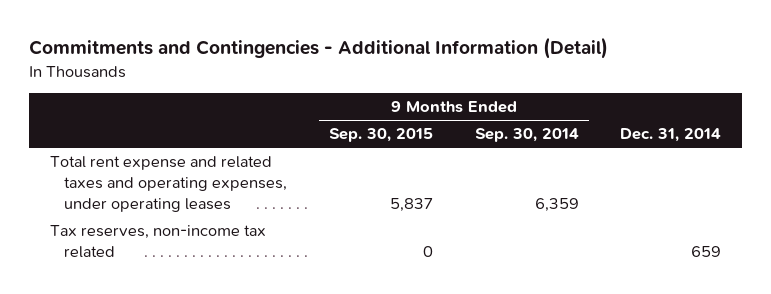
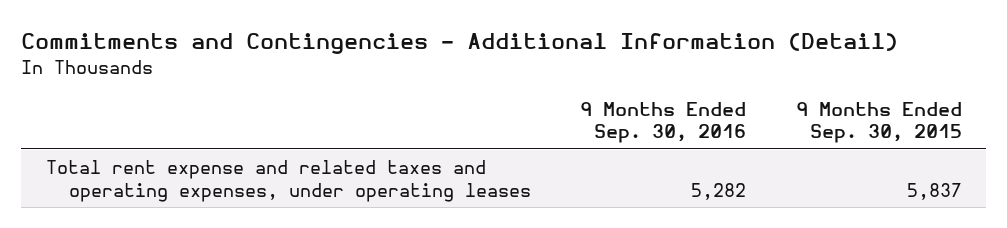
- | 9 Months Ended Sep. 30, 2015 | 9 Months Ended Sep. 30, 2014 | Dec. 31, 2014
+ | 9 Months Ended Sep. 30, 2016 | 9 Months Ended Sep. 30, 2015
- Tax reserves, non-income tax related | 0 | | 659

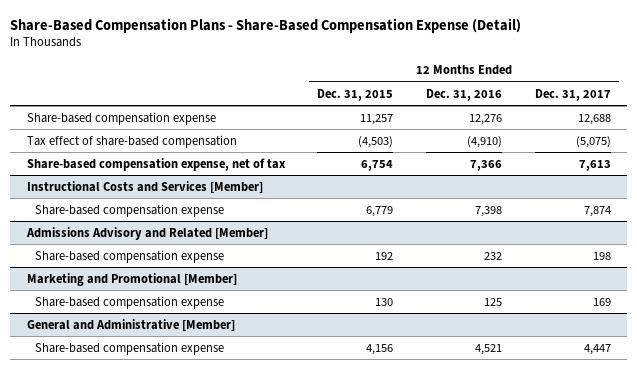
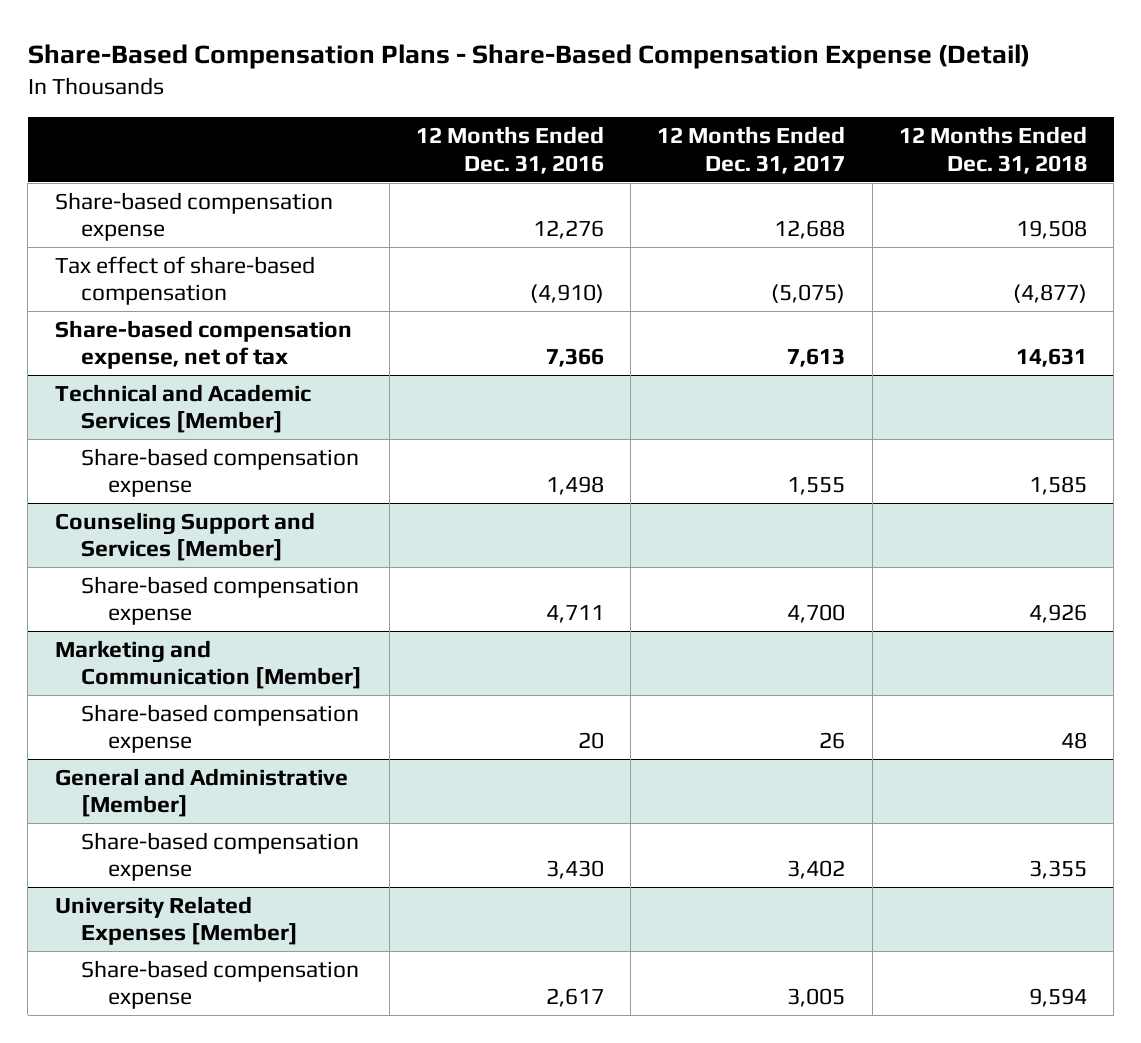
- | 12 Months Ended Dec. 31, 2015 | 12 Months Ended Dec. 31, 2016 | 12 Months Ended Dec. 31, 2017
+ | 12 Months Ended Dec. 31, 2016 | 12 Months Ended Dec. 31, 2017 | 12 Months Ended Dec. 31, 2018
- Instructional Costs and Services [Member]
- Share-based compensation expense | 6,779 | 7,398 | 7,874
- Admissions Advisory and Related [Member]
- Share-based compensation expense | 192 | 232 | 198
- Marketing and Promotional [Member]
- Share-based compensation expense | 130 | 125 | 169
+ Technical and Academic Services [Member]
+ Share-based compensation expense | 1,498 | 1,555 | 1,585
+ Counseling Support and Services [Member]
+ Share-based compensation expense | 4,711 | 4,700 | 4,926
+ Marketing and Communication [Member]
+ Share-based compensation expense | 20 | 26 | 48
@ General and Administrative [Member]
- Share-based compensation expense | 4,156 | 4,521 | 4,447
+ Share-based compensation expense | 3,430 | 3,402 | 3,355
+ University Related Expenses [Member]
+ Share-based compensation expense | 2,617 | 3,005 | 9,594

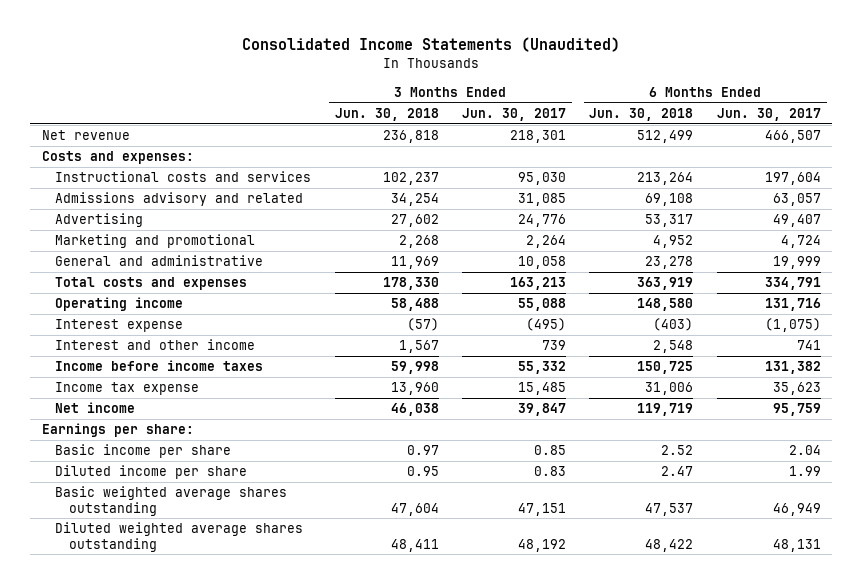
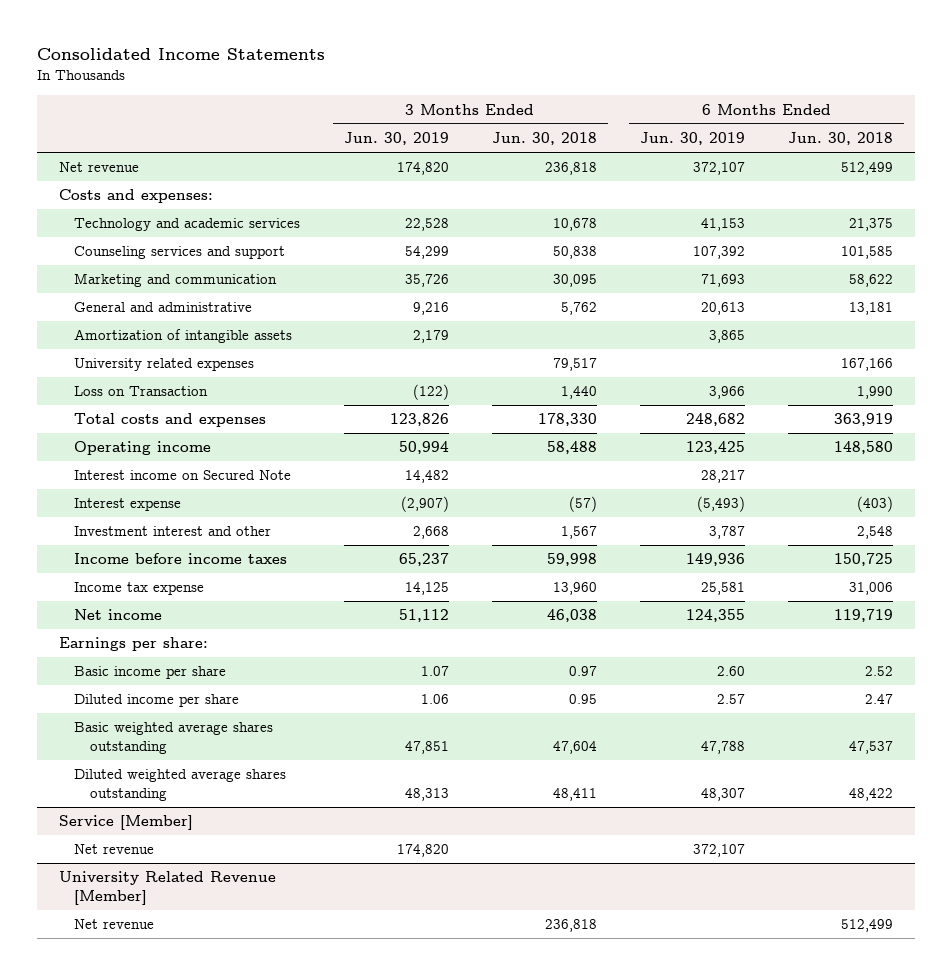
- Consolidated Income Statements (Unaudited)
+ Consolidated Income Statements
- | 3 Months Ended Jun. 30, 2018 | 3 Months Ended Jun. 30, 2017 | 6 Months Ended Jun. 30, 2018 | 6 Months Ended Jun. 30, 2017
+ | 3 Months Ended Jun. 30, 2019 | 3 Months Ended Jun. 30, 2018 | 6 Months Ended Jun. 30, 2019 | 6 Months Ended Jun. 30, 2018
- Instructional costs and services | 102,237 | 95,030 | 213,264 | 197,604
- Admissions advisory and related | 34,254 | 31,085 | 69,108 | 63,057
- Advertising | 27,602 | 24,776 | 53,317 | 49,407
- Marketing and promotional | 2,268 | 2,264 | 4,952 | 4,724
- General and administrative | 11,969 | 10,058 | 23,278 | 19,999
+ Technology and academic services | 22,528 | 10,678 | 41,153 | 21,375
+ Counseling services and support | 54,299 | 50,838 | 107,392 | 101,585
+ Marketing and communication | 35,726 | 30,095 | 71,693 | 58,622
+ General and administrative | 9,216 | 5,762 | 20,613 | 13,181
+ Amortization of intangible assets | 2,179 | | 3,865 |
+ University related expenses | | 79,517 | | 167,166
+ Loss on Transaction | (122) | 1,440 | 3,966 | 1,990
+ Interest income on Secured Note | 14,482 | | 28,217 |
- Interest and other income | 1,567 | 739 | 2,548 | 741
+ Investment interest and other | 2,668 | 1,567 | 3,787 | 2,548
+ Service [Member]
+ Net revenue | 174,820 | | 372,107 |
+ University Related Revenue [Member]
+ Net revenue | | 236,818 | | 512,499

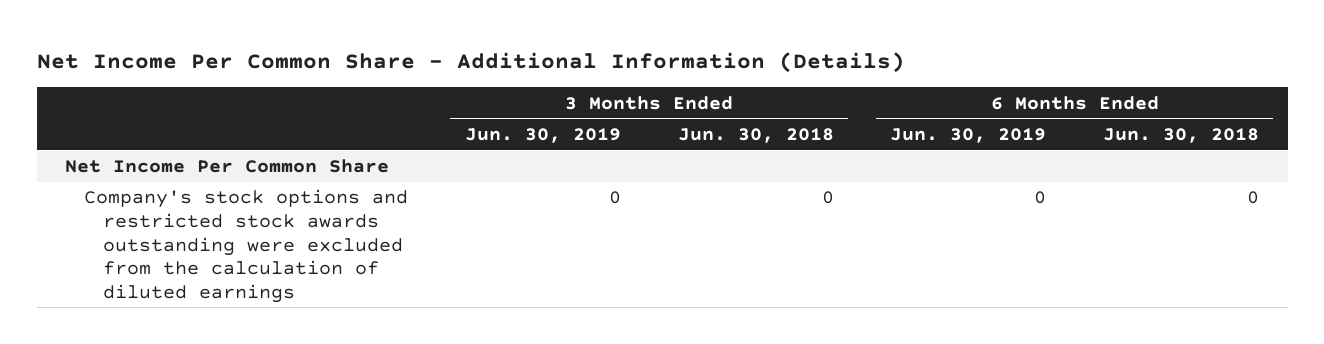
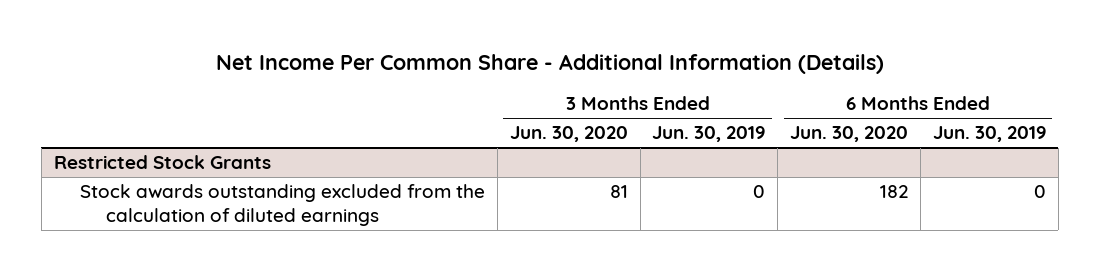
- | 3 Months Ended Jun. 30, 2019 | 3 Months Ended Jun. 30, 2018 | 6 Months Ended Jun. 30, 2019 | 6 Months Ended Jun. 30, 2018
+ | 3 Months Ended Jun. 30, 2020 | 3 Months Ended Jun. 30, 2019 | 6 Months Ended Jun. 30, 2020 | 6 Months Ended Jun. 30, 2019
- Net Income Per Common Share
- Company's stock options and restricted stock awards outstanding were excluded from the calculation of diluted earnings | 0 | 0 | 0 | 0
+ Restricted Stock Grants
+ Stock awards outstanding excluded from the calculation of diluted earnings | 81 | 0 | 182 | 0

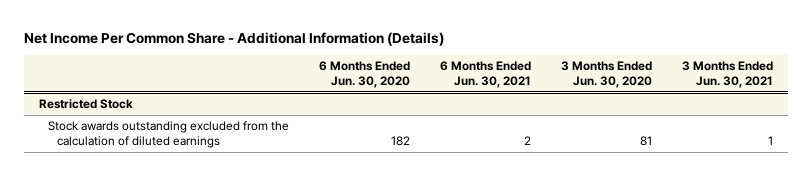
- | 3 Months Ended Jun. 30, 2020 | 3 Months Ended Jun. 30, 2019 | 6 Months Ended Jun. 30, 2020 | 6 Months Ended Jun. 30, 2019
+ | 6 Months Ended Jun. 30, 2020 | 6 Months Ended Jun. 30, 2021 | 3 Months Ended Jun. 30, 2020 | 3 Months Ended Jun. 30, 2021
- Restricted Stock Grants
+ Restricted Stock

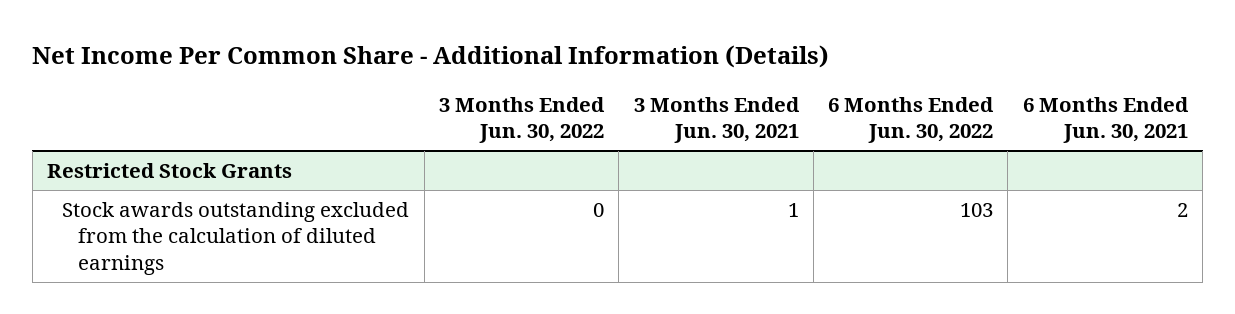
- | 6 Months Ended Jun. 30, 2020 | 6 Months Ended Jun. 30, 2021 | 3 Months Ended Jun. 30, 2020 | 3 Months Ended Jun. 30, 2021
+ | 3 Months Ended Jun. 30, 2022 | 3 Months Ended Jun. 30, 2021 | 6 Months Ended Jun. 30, 2022 | 6 Months Ended Jun. 30, 2021
- Restricted Stock
+ Restricted Stock Grants

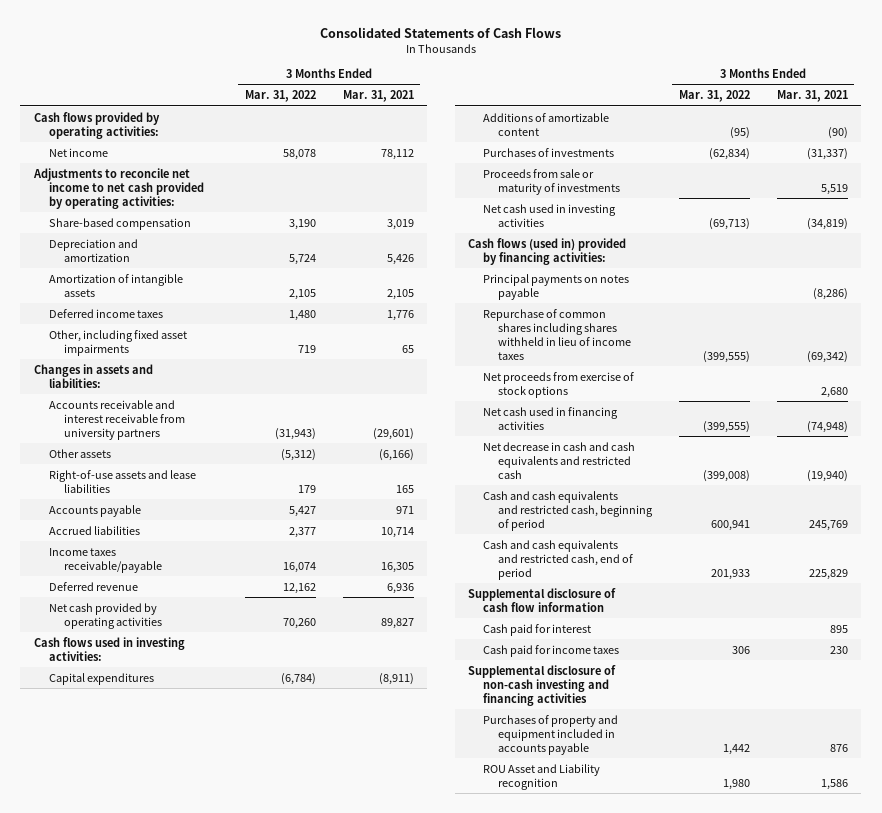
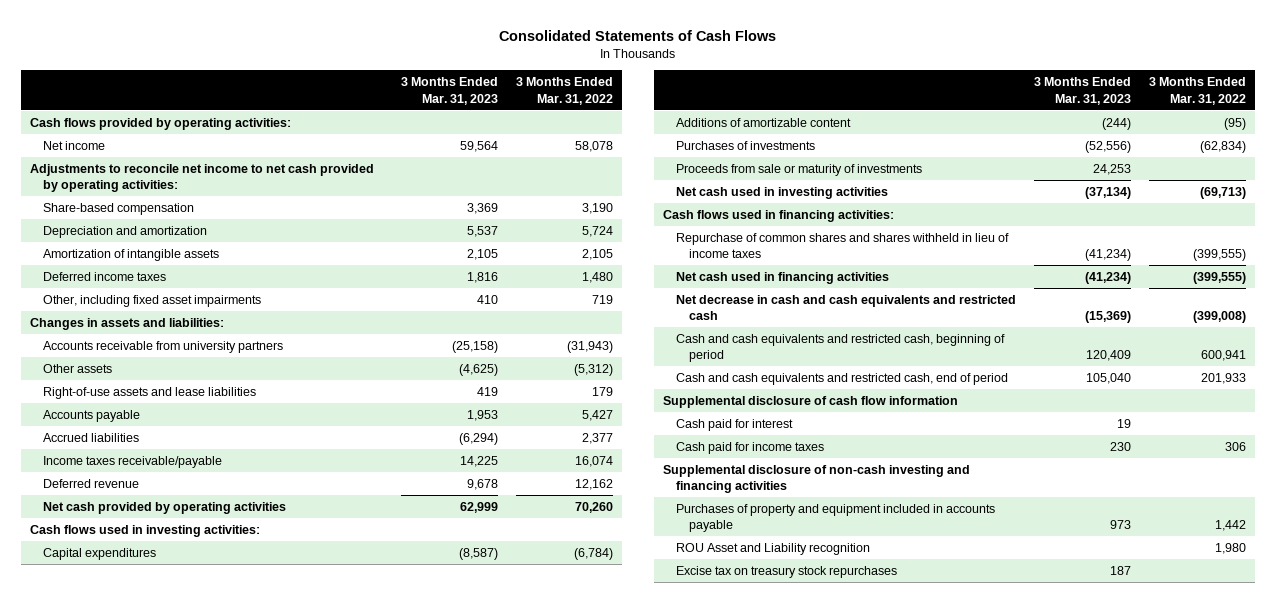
- | 3 Months Ended Mar. 31, 2022 | 3 Months Ended Mar. 31, 2021
+ | 3 Months Ended Mar. 31, 2023 | 3 Months Ended Mar. 31, 2022
- Accounts receivable and interest receivable from university partners | (31,943) | (29,601)
+ Accounts receivable from university partners | (25,158) | (31,943)
- Cash flows (used in) provided by financing activities:
- Principal payments on notes payable | | (8,286)
- Repurchase of common shares including shares withheld in lieu of income taxes | (399,555) | (69,342)
- Net proceeds from exercise of stock options | | 2,680
+ Cash flows used in financing activities:
+ Repurchase of common shares and shares withheld in lieu of income taxes | (41,234) | (399,555)
+ Excise tax on treasury stock repurchases | 187 |

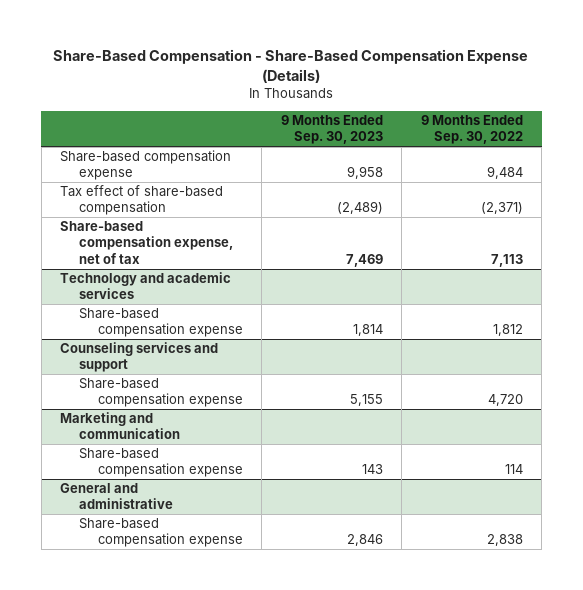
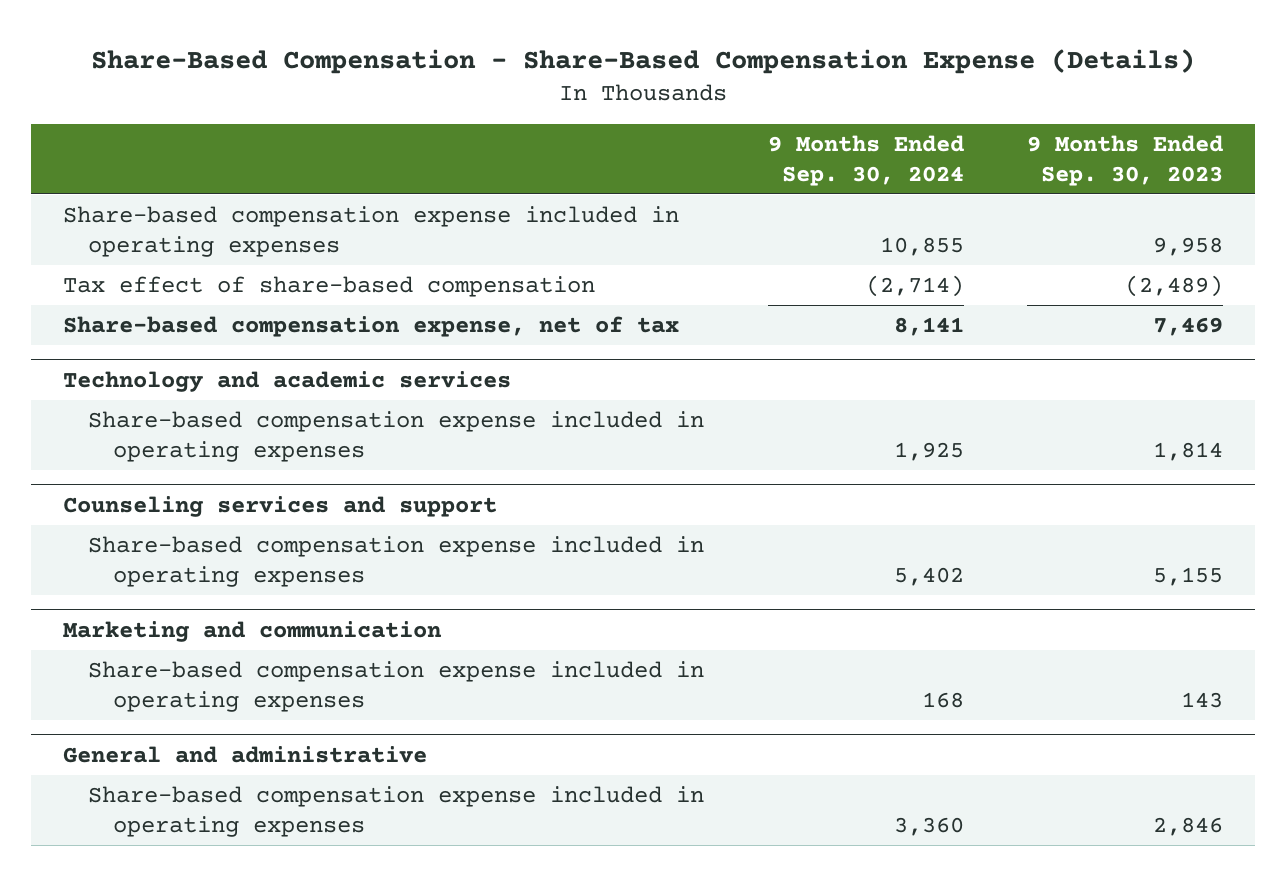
- | 9 Months Ended Sep. 30, 2023 | 9 Months Ended Sep. 30, 2022
+ | 9 Months Ended Sep. 30, 2024 | 9 Months Ended Sep. 30, 2023
- Share-based compensation expense | 9,958 | 9,484
+ Share-based compensation expense included in operating expenses | 10,855 | 9,958
@ Technology and academic services
- Share-based compensation expense | 1,814 | 1,812
+ Share-based compensation expense included in operating expenses | 1,925 | 1,814
@ Counseling services and support
- Share-based compensation expense | 5,155 | 4,720
+ Share-based compensation expense included in operating expenses | 5,402 | 5,155
@ Marketing and communication
- Share-based compensation expense | 143 | 114
+ Share-based compensation expense included in operating expenses | 168 | 143
@ General and administrative
- Share-based compensation expense | 2,846 | 2,838
+ Share-based compensation expense included in operating expenses | 3,360 | 2,846

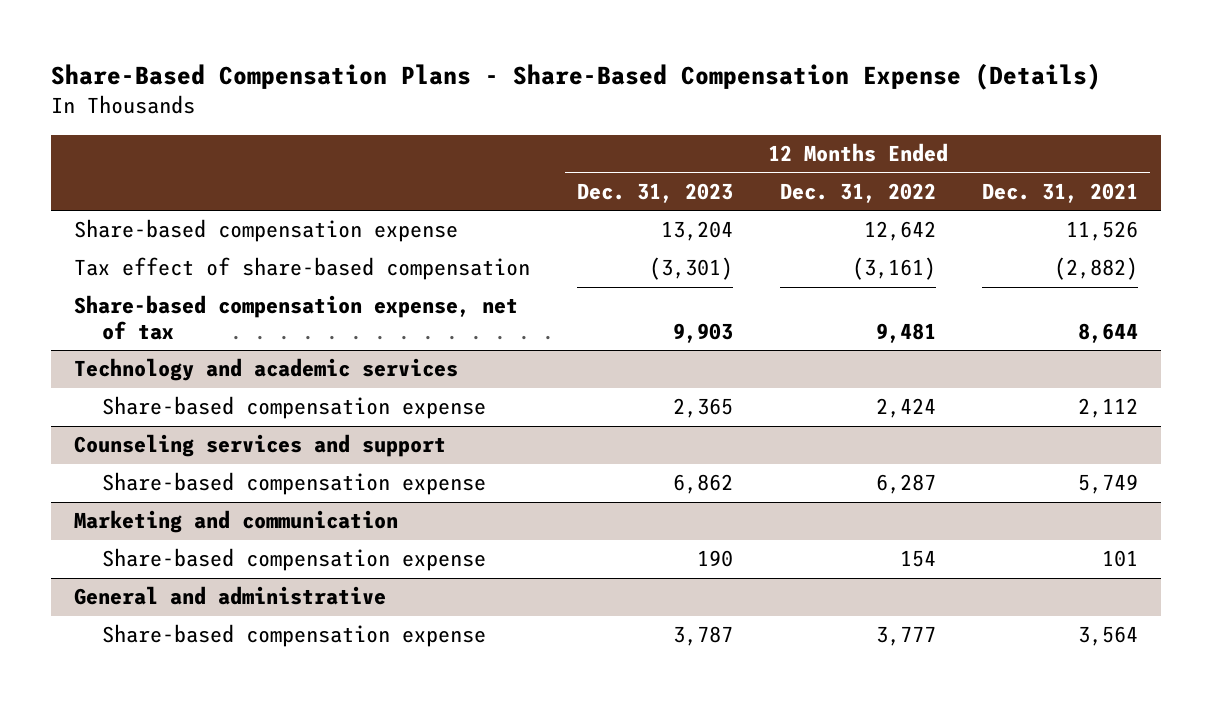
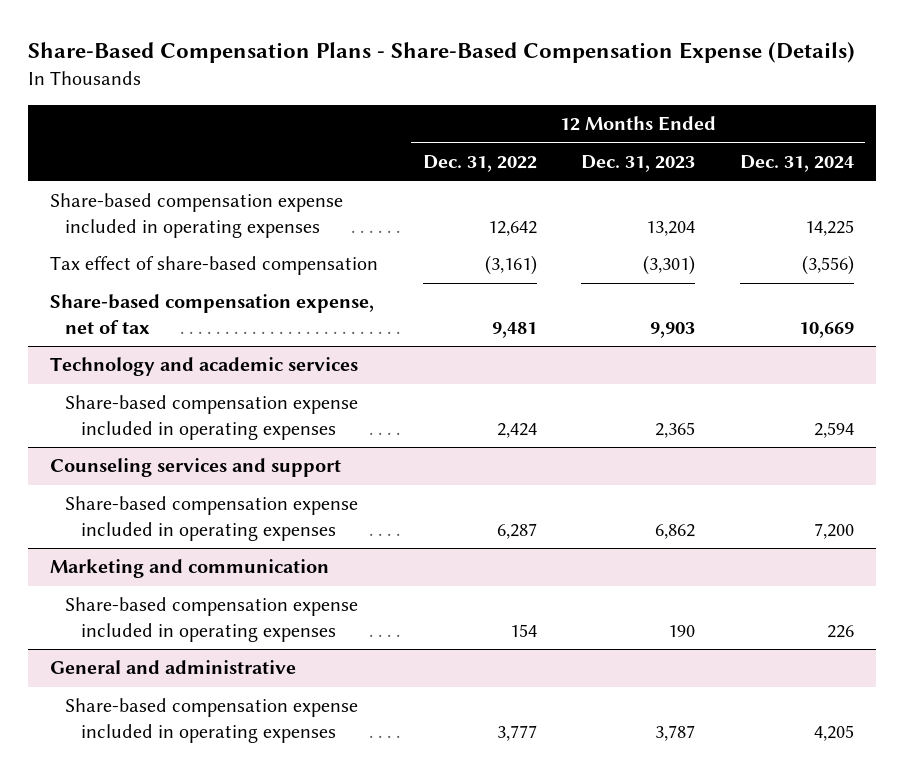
- | 12 Months Ended Dec. 31, 2023 | 12 Months Ended Dec. 31, 2022 | 12 Months Ended Dec. 31, 2021
+ | 12 Months Ended Dec. 31, 2022 | 12 Months Ended Dec. 31, 2023 | 12 Months Ended Dec. 31, 2024
- Share-based compensation expense | 13,204 | 12,642 | 11,526
+ Share-based compensation expense included in operating expenses | 12,642 | 13,204 | 14,225
@ Technology and academic services
- Share-based compensation expense | 2,365 | 2,424 | 2,112
+ Share-based compensation expense included in operating expenses | 2,424 | 2,365 | 2,594
@ Counseling services and support
- Share-based compensation expense | 6,862 | 6,287 | 5,749
+ Share-based compensation expense included in operating expenses | 6,287 | 6,862 | 7,200
@ Marketing and communication
- Share-based compensation expense | 190 | 154 | 101
+ Share-based compensation expense included in operating expenses | 154 | 190 | 226
@ General and administrative
- Share-based compensation expense | 3,787 | 3,777 | 3,564
+ Share-based compensation expense included in operating expenses | 3,777 | 3,787 | 4,205

